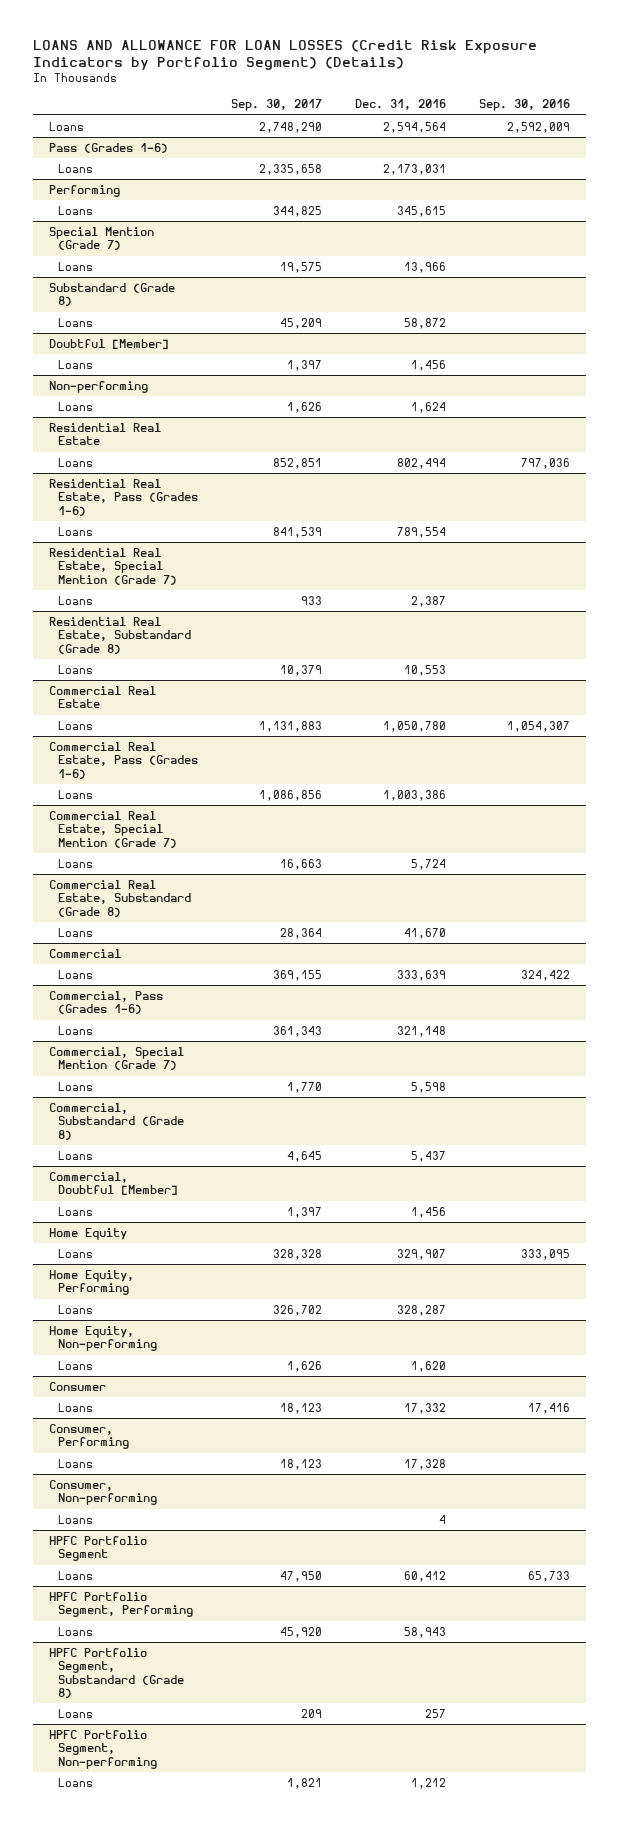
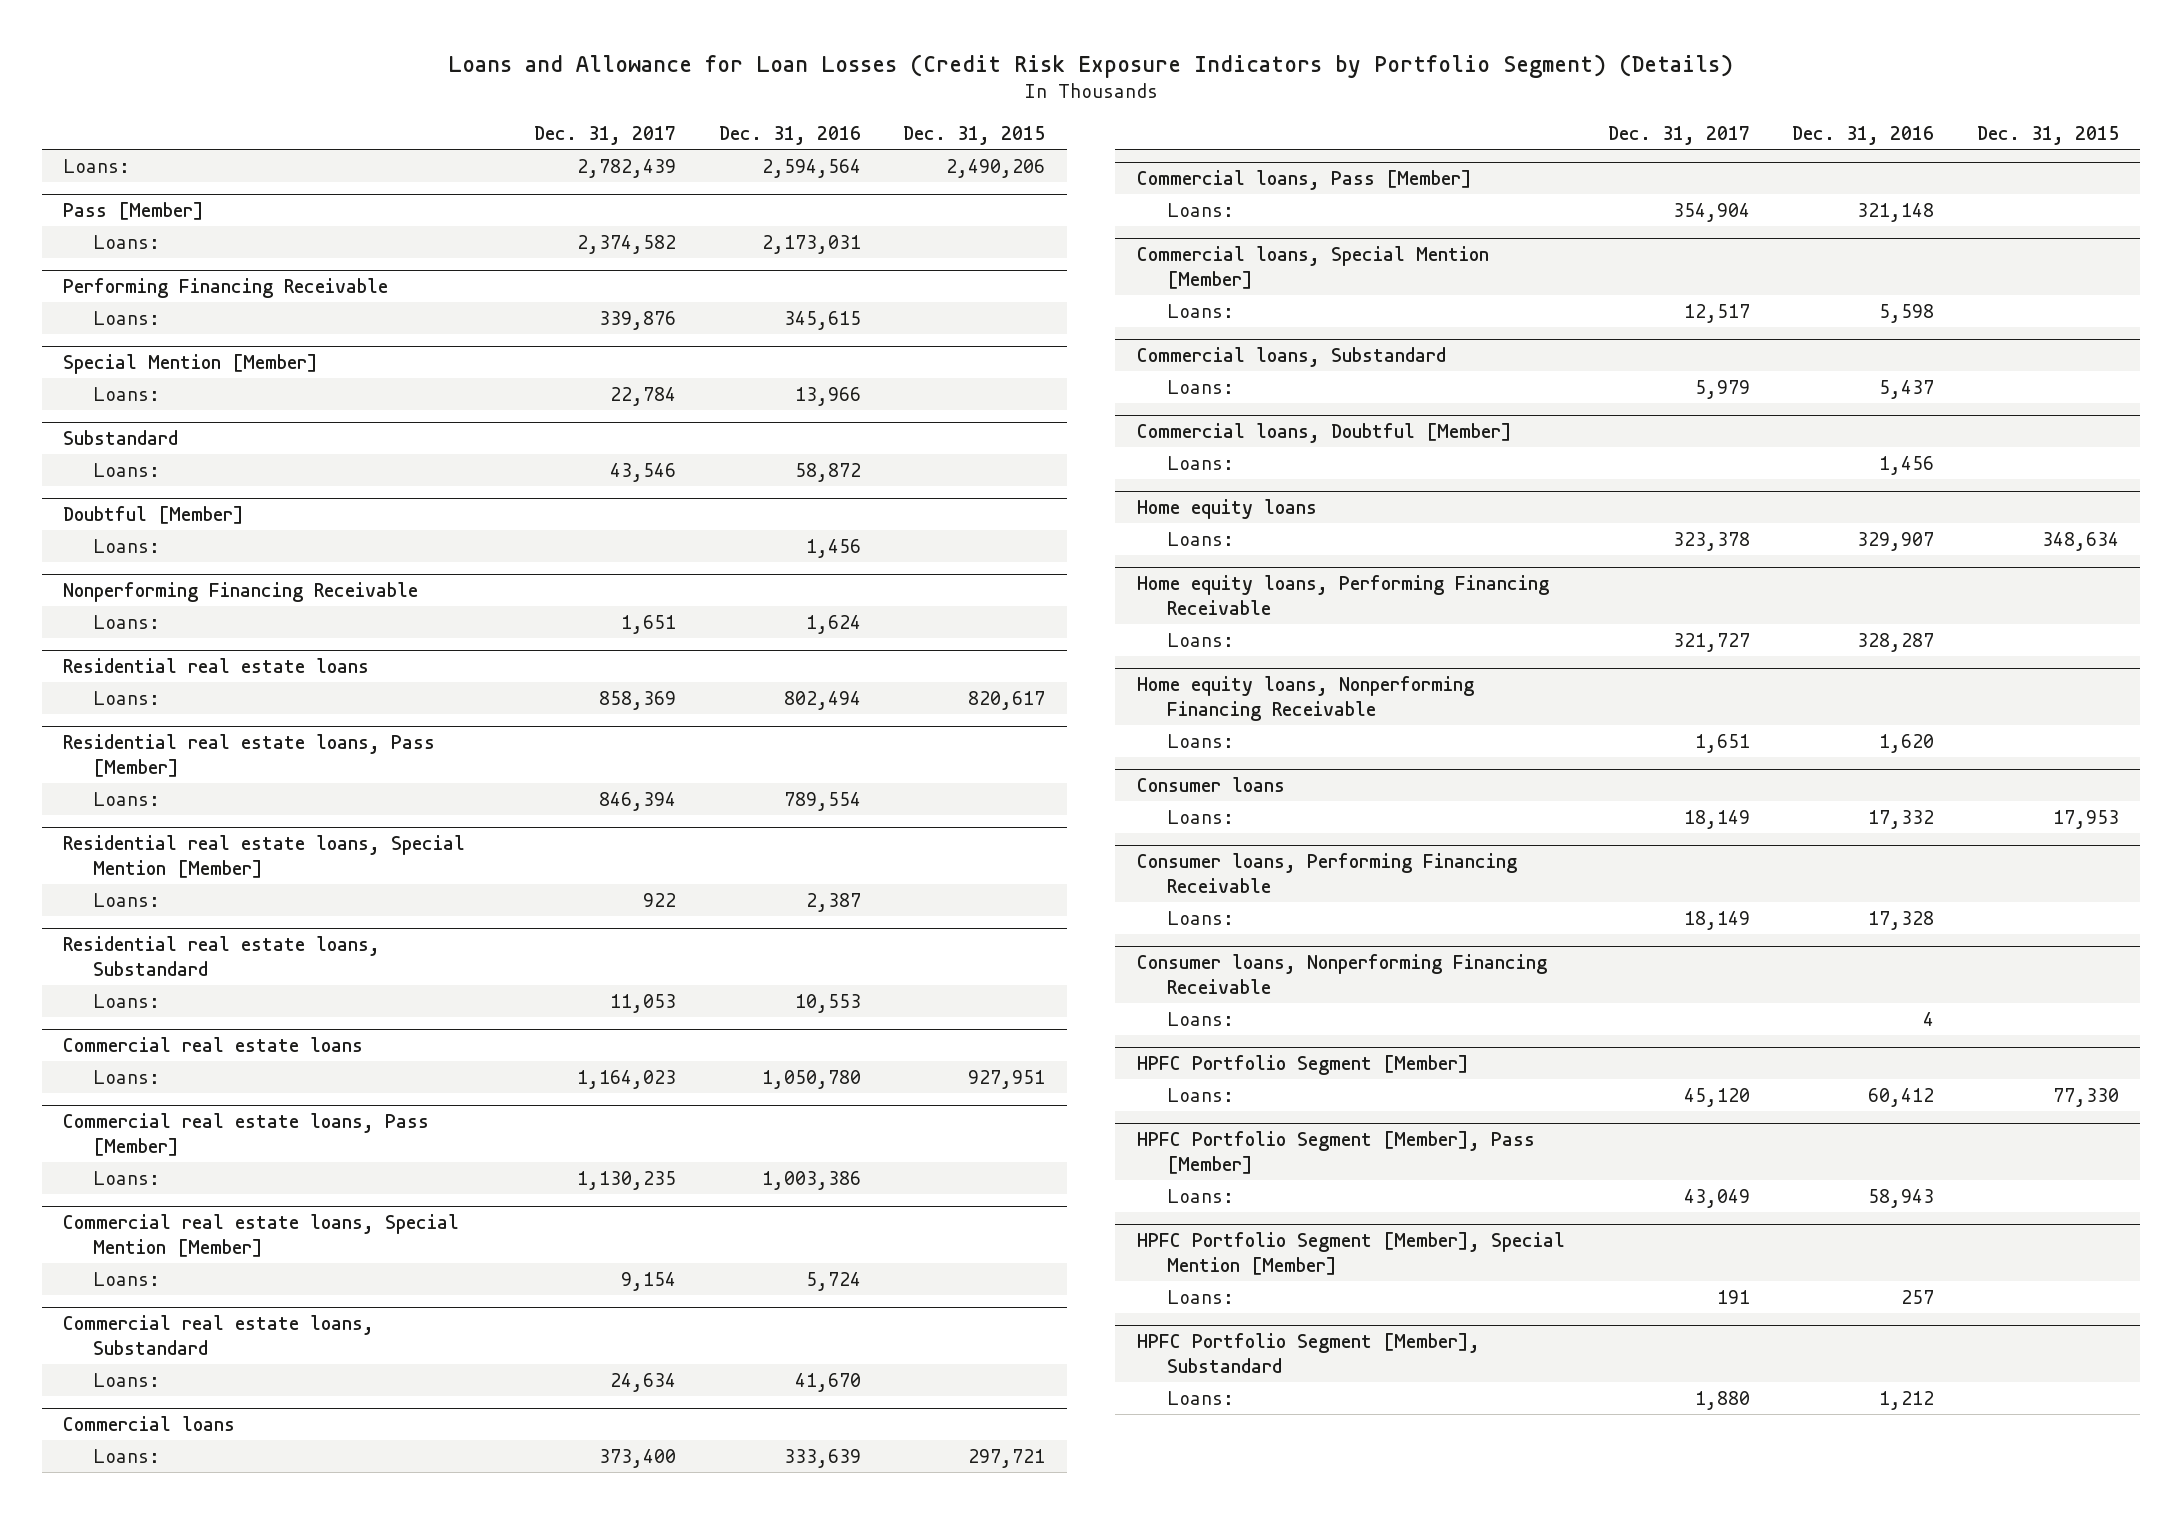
- LOANS AND ALLOWANCE FOR LOAN LOSSES (Credit Risk Exposure Indicators by Portfolio Segment) (Details)
+ Loans and Allowance for Loan Losses (Credit Risk Exposure Indicators by Portfolio Segment) (Details)
- | Sep. 30, 2017 | Dec. 31, 2016 | Sep. 30, 2016
+ | Dec. 31, 2017 | Dec. 31, 2016 | Dec. 31, 2015
- Loans | 2,748,290 | 2,594,564 | 2,592,009
- Pass (Grades 1-6)
- Loans | 2,335,658 | 2,173,031 |
- Performing
- Loans | 344,825 | 345,615 |
- Special Mention (Grade 7)
- Loans | 19,575 | 13,966 |
- Substandard (Grade 8)
- Loans | 45,209 | 58,872 |
+ Loans: | 2,782,439 | 2,594,564 | 2,490,206
+ Pass [Member]
+ Loans: | 2,374,582 | 2,173,031 |
+ Performing Financing Receivable
+ Loans: | 339,876 | 345,615 |
+ Special Mention [Member]
+ Loans: | 22,784 | 13,966 |
+ Substandard
+ Loans: | 43,546 | 58,872 |
@ Doubtful [Member]
- Loans | 1,397 | 1,456 |
- Non-performing
- Loans | 1,626 | 1,624 |
- Residential Real Estate
- Loans | 852,851 | 802,494 | 797,036
- Residential Real Estate, Pass (Grades 1-6)
- Loans | 841,539 | 789,554 |
- Residential Real Estate, Special Mention (Grade 7)
- Loans | 933 | 2,387 |
- Residential Real Estate, Substandard (Grade 8)
- Loans | 10,379 | 10,553 |
- Commercial Real Estate
- Loans | 1,131,883 | 1,050,780 | 1,054,307
- Commercial Real Estate, Pass (Grades 1-6)
- Loans | 1,086,856 | 1,003,386 |
- Commercial Real Estate, Special Mention (Grade 7)
- Loans | 16,663 | 5,724 |
- Commercial Real Estate, Substandard (Grade 8)
- Loans | 28,364 | 41,670 |
- Commercial
- Loans | 369,155 | 333,639 | 324,422
- Commercial, Pass (Grades 1-6)
- Loans | 361,343 | 321,148 |
- Commercial, Special Mention (Grade 7)
- Loans | 1,770 | 5,598 |
- Commercial, Substandard (Grade 8)
- Loans | 4,645 | 5,437 |
- Commercial, Doubtful [Member]
- Loans | 1,397 | 1,456 |
- Home Equity
- Loans | 328,328 | 329,907 | 333,095
- Home Equity, Performing
- Loans | 326,702 | 328,287 |
- Home Equity, Non-performing
- Loans | 1,626 | 1,620 |
- Consumer
- Loans | 18,123 | 17,332 | 17,416
- Consumer, Performing
- Loans | 18,123 | 17,328 |
- Consumer, Non-performing
- Loans | | 4 |
- HPFC Portfolio Segment
- Loans | 47,950 | 60,412 | 65,733
- HPFC Portfolio Segment, Performing
- Loans | 45,920 | 58,943 |
- HPFC Portfolio Segment, Substandard (Grade 8)
- Loans | 209 | 257 |
- HPFC Portfolio Segment, Non-performing
- Loans | 1,821 | 1,212 |
@ Doubtful [Member]
+ Loans: | | 1,456 |
+ Nonperforming Financing Receivable
+ Loans: | 1,651 | 1,624 |
+ Residential real estate loans
+ Loans: | 858,369 | 802,494 | 820,617
+ Residential real estate loans, Pass [Member]
+ Loans: | 846,394 | 789,554 |
+ Residential real estate loans, Special Mention [Member]
+ Loans: | 922 | 2,387 |
+ Residential real estate loans, Substandard
+ Loans: | 11,053 | 10,553 |
+ Commercial real estate loans
+ Loans: | 1,164,023 | 1,050,780 | 927,951
+ Commercial real estate loans, Pass [Member]
+ Loans: | 1,130,235 | 1,003,386 |
+ Commercial real estate loans, Special Mention [Member]
+ Loans: | 9,154 | 5,724 |
+ Commercial real estate loans, Substandard
+ Loans: | 24,634 | 41,670 |
+ Commercial loans
+ Loans: | 373,400 | 333,639 | 297,721
+ Commercial loans, Pass [Member]
+ Loans: | 354,904 | 321,148 |
+ Commercial loans, Special Mention [Member]
+ Loans: | 12,517 | 5,598 |
+ Commercial loans, Substandard
+ Loans: | 5,979 | 5,437 |
+ Commercial loans, Doubtful [Member]
+ Loans: | | 1,456 |
+ Home equity loans
+ Loans: | 323,378 | 329,907 | 348,634
+ Home equity loans, Performing Financing Receivable
+ Loans: | 321,727 | 328,287 |
+ Home equity loans, Nonperforming Financing Receivable
+ Loans: | 1,651 | 1,620 |
+ Consumer loans
+ Loans: | 18,149 | 17,332 | 17,953
+ Consumer loans, Performing Financing Receivable
+ Loans: | 18,149 | 17,328 |
+ Consumer loans, Nonperforming Financing Receivable
+ Loans: | | 4 |
+ HPFC Portfolio Segment [Member]
+ Loans: | 45,120 | 60,412 | 77,330
+ HPFC Portfolio Segment [Member], Pass [Member]
+ Loans: | 43,049 | 58,943 |
+ HPFC Portfolio Segment [Member], Special Mention [Member]
+ Loans: | 191 | 257 |
+ HPFC Portfolio Segment [Member], Substandard
+ Loans: | 1,880 | 1,212 |

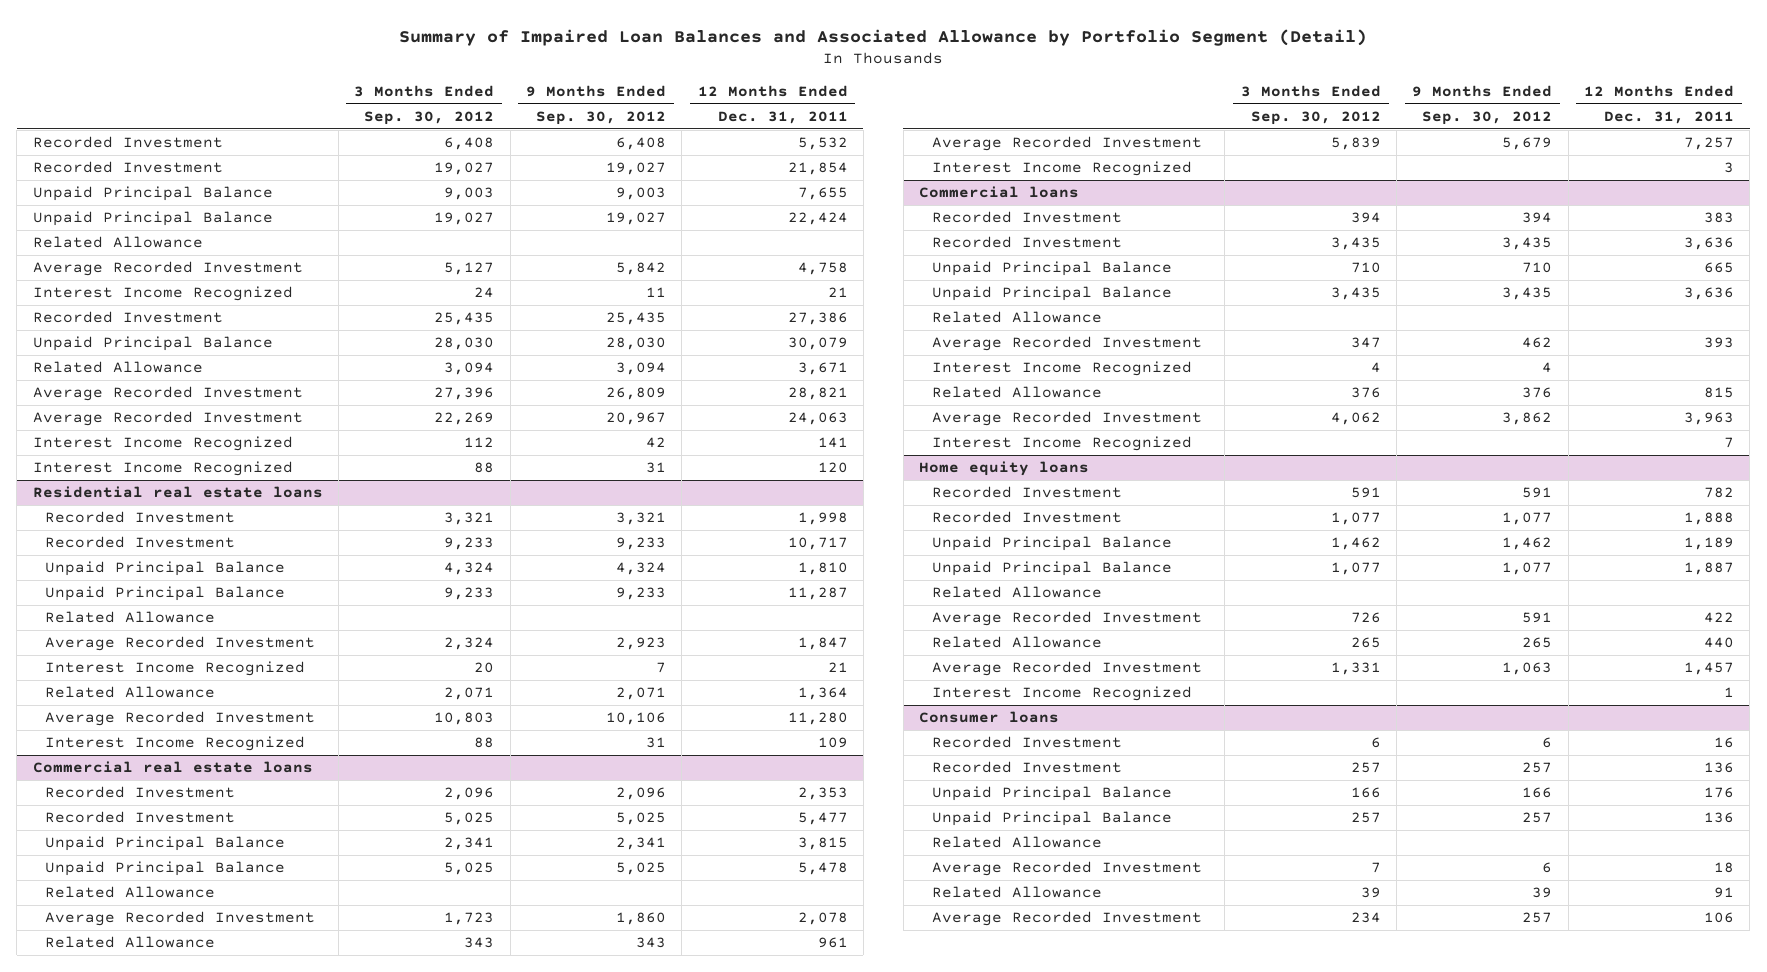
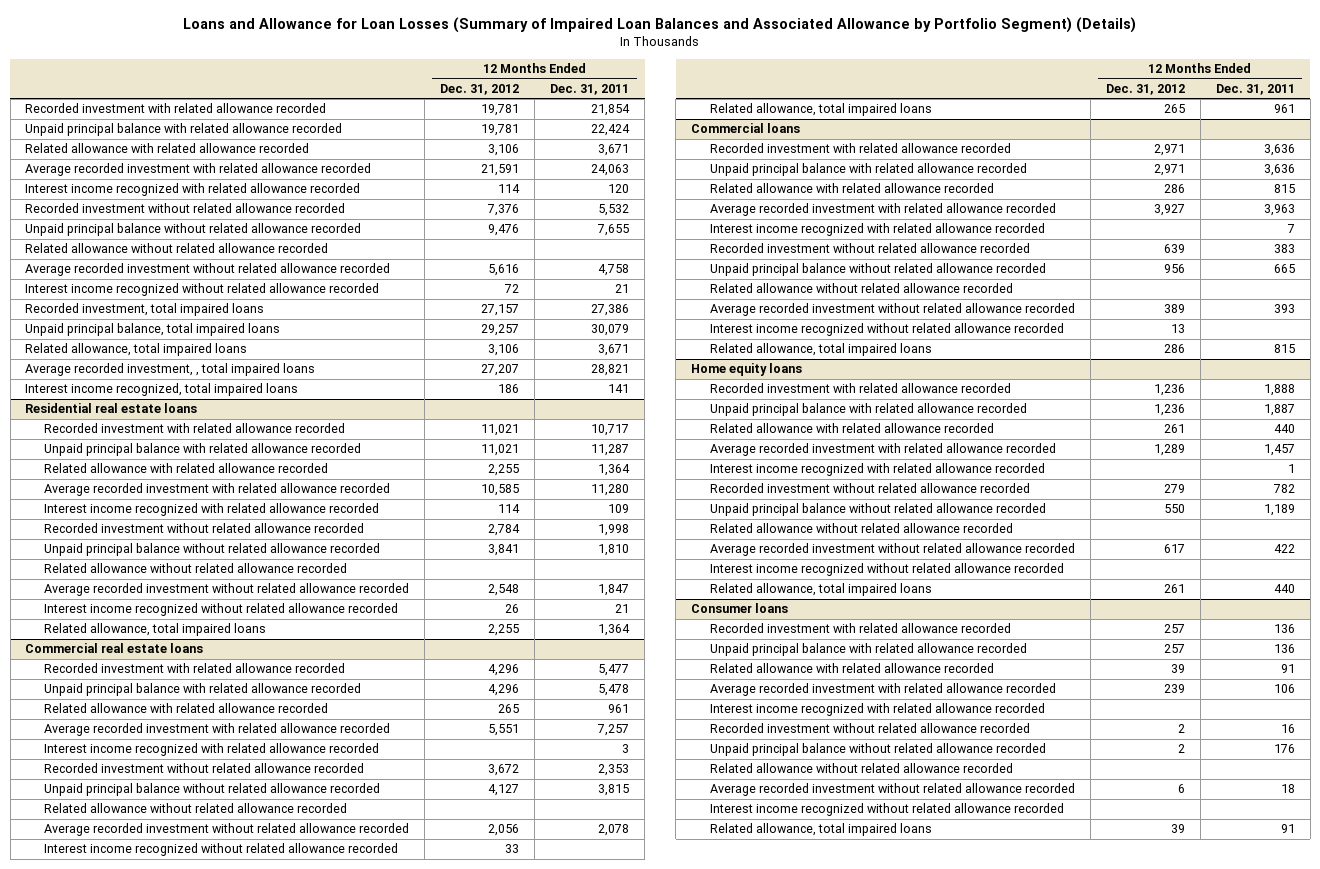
- Summary of Impaired Loan Balances and Associated Allowance by Portfolio Segment (Detail)
+ Loans and Allowance for Loan Losses (Summary of Impaired Loan Balances and Associated Allowance by Portfolio Segment) (Details)
- | 3 Months Ended Sep. 30, 2012 | 9 Months Ended Sep. 30, 2012 | 12 Months Ended Dec. 31, 2011
+ | 12 Months Ended Dec. 31, 2012 | 12 Months Ended Dec. 31, 2011
- Recorded Investment | 6,408 | 6,408 | 5,532
- Recorded Investment | 19,027 | 19,027 | 21,854
- Unpaid Principal Balance | 9,003 | 9,003 | 7,655
- Unpaid Principal Balance | 19,027 | 19,027 | 22,424
- Related Allowance
- Average Recorded Investment | 5,127 | 5,842 | 4,758
- Interest Income Recognized | 24 | 11 | 21
- Recorded Investment | 25,435 | 25,435 | 27,386
- Unpaid Principal Balance | 28,030 | 28,030 | 30,079
- Related Allowance | 3,094 | 3,094 | 3,671
- Average Recorded Investment | 27,396 | 26,809 | 28,821
- Average Recorded Investment | 22,269 | 20,967 | 24,063
- Interest Income Recognized | 112 | 42 | 141
- Interest Income Recognized | 88 | 31 | 120
+ Recorded investment with related allowance recorded | 19,781 | 21,854
+ Unpaid principal balance with related allowance recorded | 19,781 | 22,424
+ Related allowance with related allowance recorded | 3,106 | 3,671
+ Average recorded investment with related allowance recorded | 21,591 | 24,063
+ Interest income recognized with related allowance recorded | 114 | 120
+ Recorded investment without related allowance recorded | 7,376 | 5,532
+ Unpaid principal balance without related allowance recorded | 9,476 | 7,655
+ Related allowance without related allowance recorded
+ Average recorded investment without related allowance recorded | 5,616 | 4,758
+ Interest income recognized without related allowance recorded | 72 | 21
+ Recorded investment, total impaired loans | 27,157 | 27,386
+ Unpaid principal balance, total impaired loans | 29,257 | 30,079
+ Related allowance, total impaired loans | 3,106 | 3,671
+ Average recorded investment, , total impaired loans | 27,207 | 28,821
+ Interest income recognized, total impaired loans | 186 | 141
@ Residential real estate loans
- Recorded Investment | 3,321 | 3,321 | 1,998
- Recorded Investment | 9,233 | 9,233 | 10,717
- Unpaid Principal Balance | 4,324 | 4,324 | 1,810
- Unpaid Principal Balance | 9,233 | 9,233 | 11,287
- Related Allowance
- Average Recorded Investment | 2,324 | 2,923 | 1,847
- Interest Income Recognized | 20 | 7 | 21
- Related Allowance | 2,071 | 2,071 | 1,364
- Average Recorded Investment | 10,803 | 10,106 | 11,280
- Interest Income Recognized | 88 | 31 | 109
+ Recorded investment with related allowance recorded | 11,021 | 10,717
+ Unpaid principal balance with related allowance recorded | 11,021 | 11,287
+ Related allowance with related allowance recorded | 2,255 | 1,364
+ Average recorded investment with related allowance recorded | 10,585 | 11,280
+ Interest income recognized with related allowance recorded | 114 | 109
+ Recorded investment without related allowance recorded | 2,784 | 1,998
+ Unpaid principal balance without related allowance recorded | 3,841 | 1,810
+ Related allowance without related allowance recorded
+ Average recorded investment without related allowance recorded | 2,548 | 1,847
+ Interest income recognized without related allowance recorded | 26 | 21
+ Related allowance, total impaired loans | 2,255 | 1,364
@ Commercial real estate loans
- Recorded Investment | 2,096 | 2,096 | 2,353
- Recorded Investment | 5,025 | 5,025 | 5,477
- Unpaid Principal Balance | 2,341 | 2,341 | 3,815
- Unpaid Principal Balance | 5,025 | 5,025 | 5,478
- Related Allowance
- Average Recorded Investment | 1,723 | 1,860 | 2,078
- Related Allowance | 343 | 343 | 961
- Average Recorded Investment | 5,839 | 5,679 | 7,257
- Interest Income Recognized | | | 3
+ Recorded investment with related allowance recorded | 4,296 | 5,477
+ Unpaid principal balance with related allowance recorded | 4,296 | 5,478
+ Related allowance with related allowance recorded | 265 | 961
+ Average recorded investment with related allowance recorded | 5,551 | 7,257
+ Interest income recognized with related allowance recorded | | 3
+ Recorded investment without related allowance recorded | 3,672 | 2,353
+ Unpaid principal balance without related allowance recorded | 4,127 | 3,815
+ Related allowance without related allowance recorded
+ Average recorded investment without related allowance recorded | 2,056 | 2,078
+ Interest income recognized without related allowance recorded | 33 |
+ Related allowance, total impaired loans | 265 | 961
@ Commercial loans
- Recorded Investment | 394 | 394 | 383
- Recorded Investment | 3,435 | 3,435 | 3,636
- Unpaid Principal Balance | 710 | 710 | 665
- Unpaid Principal Balance | 3,435 | 3,435 | 3,636
- Related Allowance
- Average Recorded Investment | 347 | 462 | 393
- Interest Income Recognized | 4 | 4 |
- Related Allowance | 376 | 376 | 815
- Average Recorded Investment | 4,062 | 3,862 | 3,963
- Interest Income Recognized | | | 7
+ Recorded investment with related allowance recorded | 2,971 | 3,636
+ Unpaid principal balance with related allowance recorded | 2,971 | 3,636
+ Related allowance with related allowance recorded | 286 | 815
+ Average recorded investment with related allowance recorded | 3,927 | 3,963
+ Interest income recognized with related allowance recorded | | 7
+ Recorded investment without related allowance recorded | 639 | 383
+ Unpaid principal balance without related allowance recorded | 956 | 665
+ Related allowance without related allowance recorded
+ Average recorded investment without related allowance recorded | 389 | 393
+ Interest income recognized without related allowance recorded | 13 |
+ Related allowance, total impaired loans | 286 | 815
@ Home equity loans
- Recorded Investment | 591 | 591 | 782
- Recorded Investment | 1,077 | 1,077 | 1,888
- Unpaid Principal Balance | 1,462 | 1,462 | 1,189
- Unpaid Principal Balance | 1,077 | 1,077 | 1,887
- Related Allowance
- Average Recorded Investment | 726 | 591 | 422
- Related Allowance | 265 | 265 | 440
- Average Recorded Investment | 1,331 | 1,063 | 1,457
- Interest Income Recognized | | | 1
+ Recorded investment with related allowance recorded | 1,236 | 1,888
+ Unpaid principal balance with related allowance recorded | 1,236 | 1,887
+ Related allowance with related allowance recorded | 261 | 440
+ Average recorded investment with related allowance recorded | 1,289 | 1,457
+ Interest income recognized with related allowance recorded | | 1
+ Recorded investment without related allowance recorded | 279 | 782
+ Unpaid principal balance without related allowance recorded | 550 | 1,189
+ Related allowance without related allowance recorded
+ Average recorded investment without related allowance recorded | 617 | 422
+ Interest income recognized without related allowance recorded
+ Related allowance, total impaired loans | 261 | 440
@ Consumer loans
- Recorded Investment | 6 | 6 | 16
- Recorded Investment | 257 | 257 | 136
- Unpaid Principal Balance | 166 | 166 | 176
- Unpaid Principal Balance | 257 | 257 | 136
- Related Allowance
- Average Recorded Investment | 7 | 6 | 18
- Related Allowance | 39 | 39 | 91
- Average Recorded Investment | 234 | 257 | 106
+ Recorded investment with related allowance recorded | 257 | 136
+ Unpaid principal balance with related allowance recorded | 257 | 136
+ Related allowance with related allowance recorded | 39 | 91
+ Average recorded investment with related allowance recorded | 239 | 106
+ Interest income recognized with related allowance recorded
+ Recorded investment without related allowance recorded | 2 | 16
+ Unpaid principal balance without related allowance recorded | 2 | 176
+ Related allowance without related allowance recorded
+ Average recorded investment without related allowance recorded | 6 | 18
+ Interest income recognized without related allowance recorded
+ Related allowance, total impaired loans | 39 | 91

